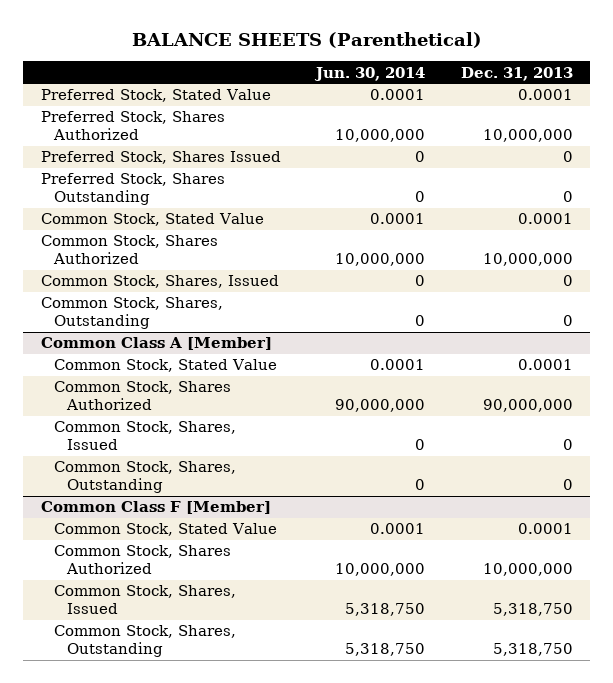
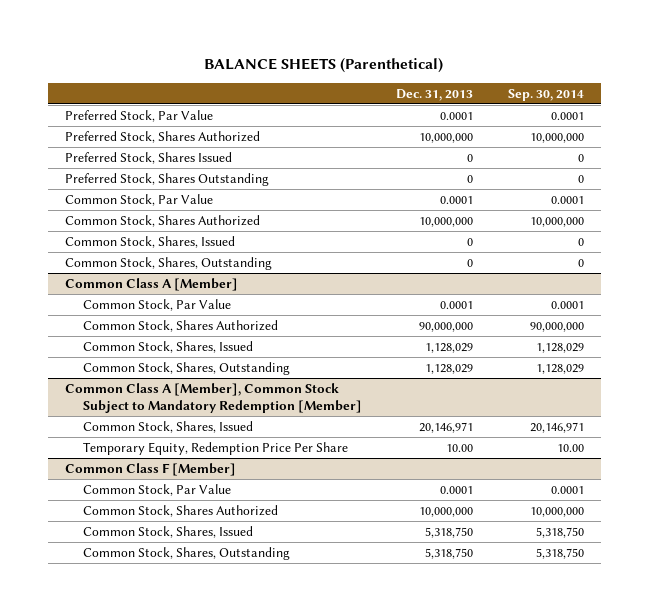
- | Jun. 30, 2014 | Dec. 31, 2013
+ | Dec. 31, 2013 | Sep. 30, 2014
- Preferred Stock, Stated Value | 0.0001 | 0.0001
+ Preferred Stock, Par Value | 0.0001 | 0.0001
- Common Stock, Stated Value | 0.0001 | 0.0001
+ Common Stock, Par Value | 0.0001 | 0.0001
@ Common Class A [Member]
- Common Stock, Stated Value | 0.0001 | 0.0001
+ Common Stock, Par Value | 0.0001 | 0.0001
- Common Stock, Shares, Issued | 0 | 0
- Common Stock, Shares, Outstanding | 0 | 0
+ Common Stock, Shares, Issued | 1,128,029 | 1,128,029
+ Common Stock, Shares, Outstanding | 1,128,029 | 1,128,029
+ Common Class A [Member], Common Stock Subject to Mandatory Redemption [Member]
+ Common Stock, Shares, Issued | 20,146,971 | 20,146,971
+ Temporary Equity, Redemption Price Per Share | 10.00 | 10.00
@ Common Class F [Member]
- Common Stock, Stated Value | 0.0001 | 0.0001
+ Common Stock, Par Value | 0.0001 | 0.0001

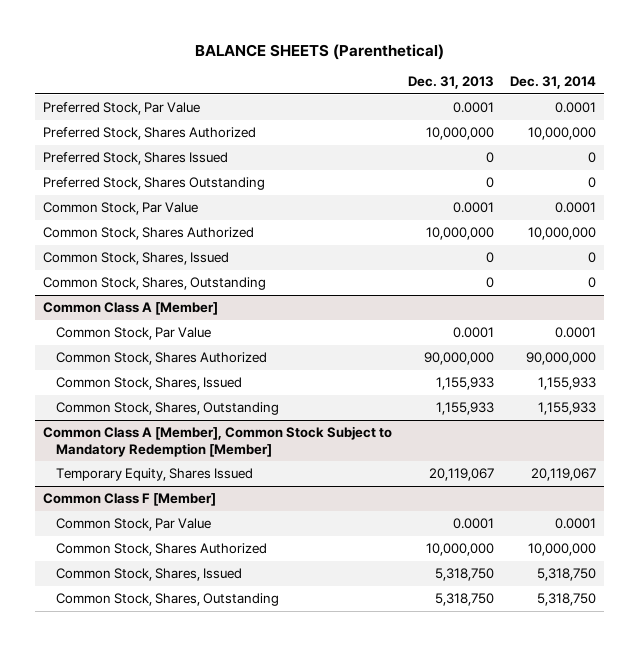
- | Dec. 31, 2013 | Sep. 30, 2014
+ | Dec. 31, 2013 | Dec. 31, 2014
@ Common Class A [Member]
- Common Stock, Shares, Issued | 1,128,029 | 1,128,029
- Common Stock, Shares, Outstanding | 1,128,029 | 1,128,029
+ Common Stock, Shares, Issued | 1,155,933 | 1,155,933
+ Common Stock, Shares, Outstanding | 1,155,933 | 1,155,933
@ Common Class A [Member], Common Stock Subject to Mandatory Redemption [Member]
- Common Stock, Shares, Issued | 20,146,971 | 20,146,971
- Temporary Equity, Redemption Price Per Share | 10.00 | 10.00
+ Temporary Equity, Shares Issued | 20,119,067 | 20,119,067

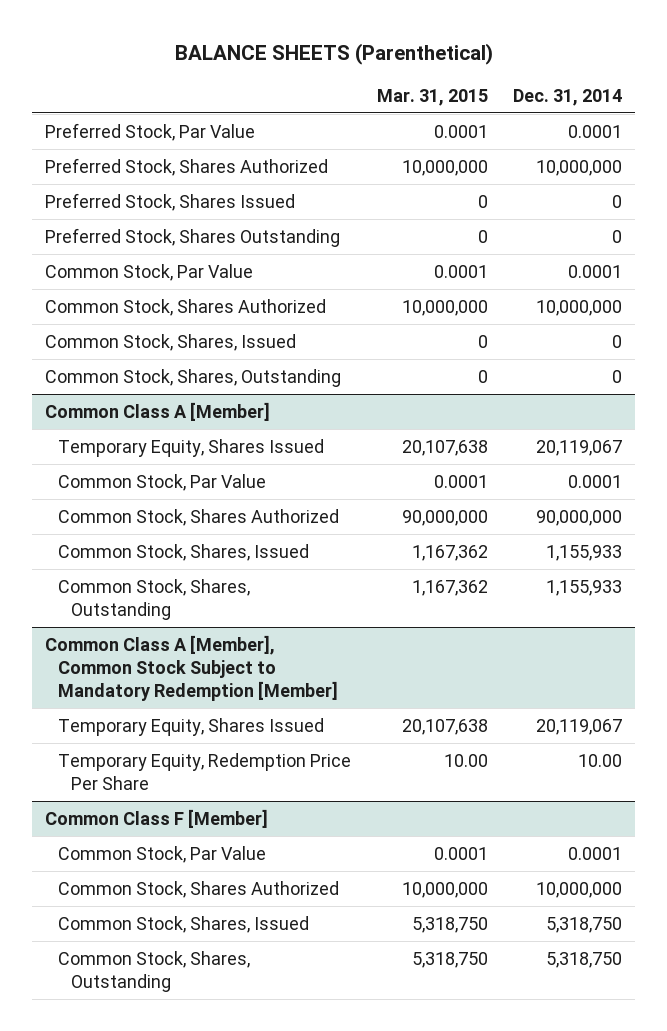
- | Dec. 31, 2013 | Dec. 31, 2014
+ | Mar. 31, 2015 | Dec. 31, 2014
@ Common Class A [Member]
+ Temporary Equity, Shares Issued | 20,107,638 | 20,119,067
@ Common Class A [Member], Common Stock Subject to Mandatory Redemption [Member]
+ Temporary Equity, Redemption Price Per Share | 10.00 | 10.00

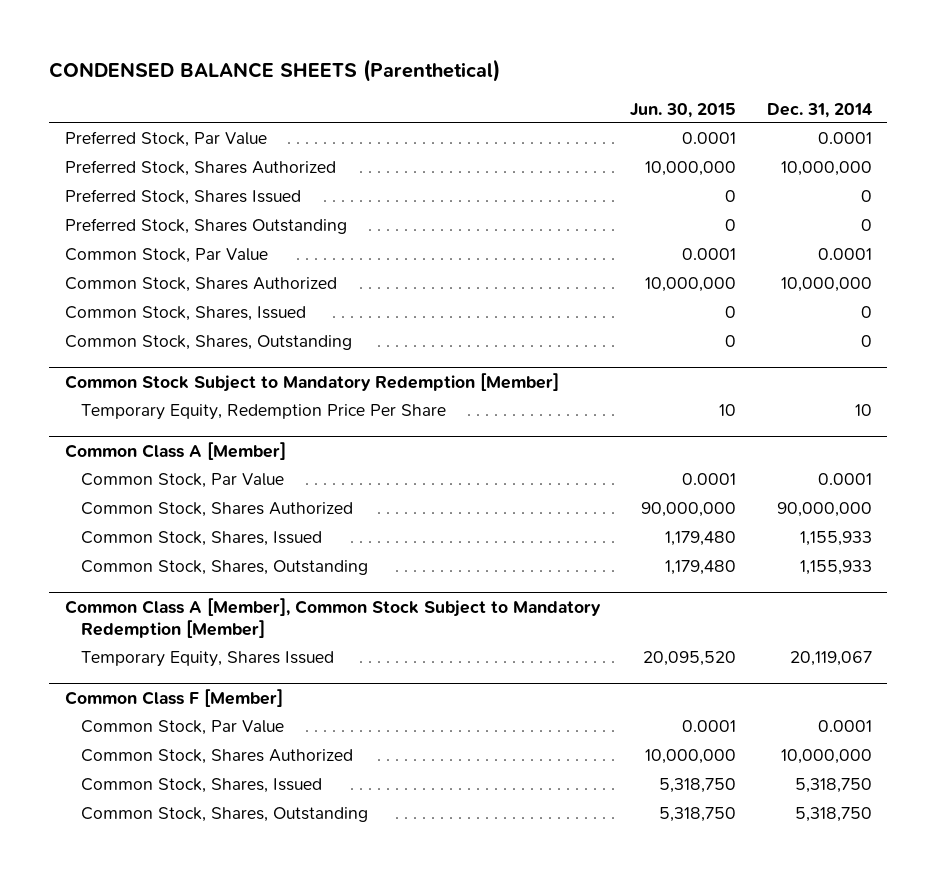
- BALANCE SHEETS (Parenthetical)
+ CONDENSED BALANCE SHEETS (Parenthetical)
- | Mar. 31, 2015 | Dec. 31, 2014
+ | Jun. 30, 2015 | Dec. 31, 2014
+ Common Stock Subject to Mandatory Redemption [Member]
+ Temporary Equity, Redemption Price Per Share | 10 | 10
@ Common Class A [Member]
- Temporary Equity, Shares Issued | 20,107,638 | 20,119,067
@ Common Class A [Member], Common Stock Subject to Mandatory Redemption [Member]
- Temporary Equity, Redemption Price Per Share | 10.00 | 10.00

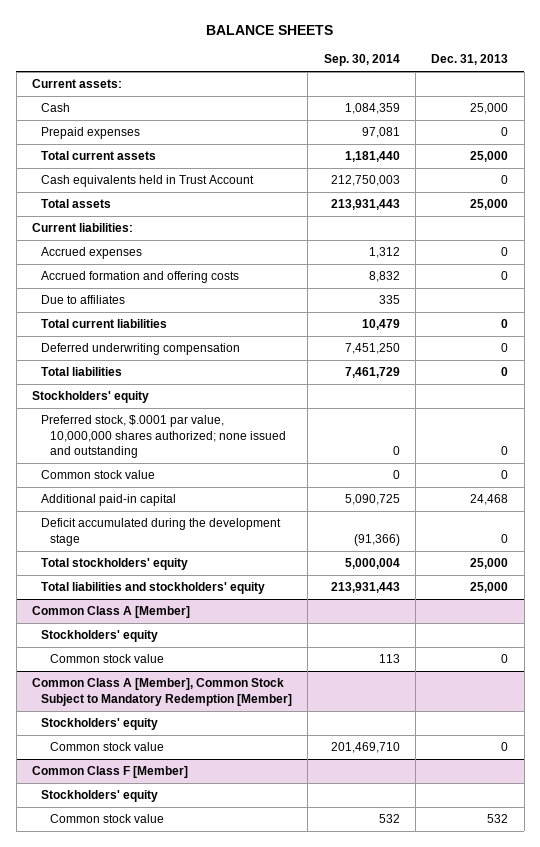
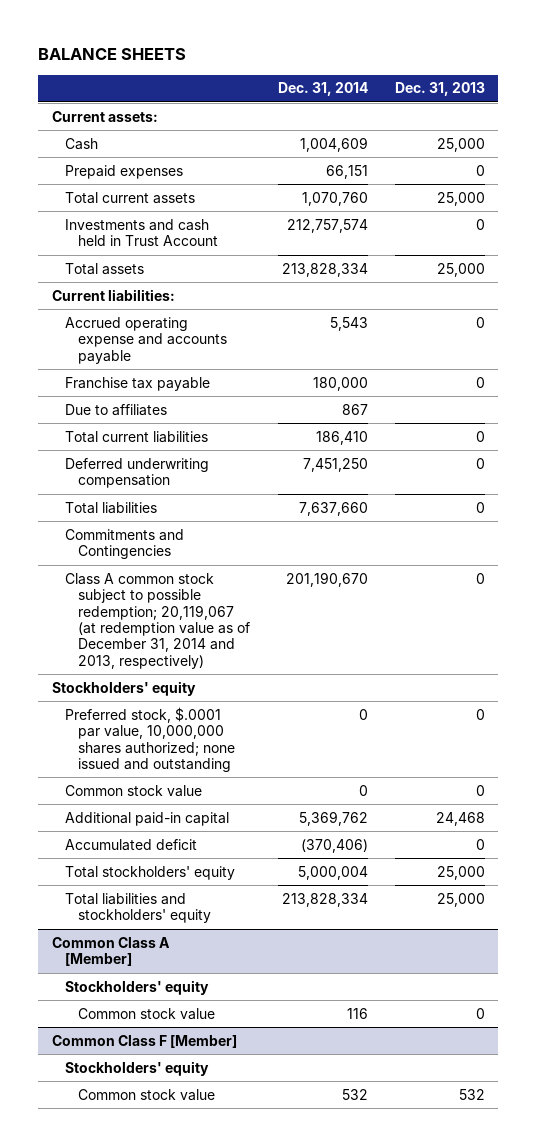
- | Sep. 30, 2014 | Dec. 31, 2013
+ | Dec. 31, 2014 | Dec. 31, 2013
- Cash equivalents held in Trust Account | 212,750,003 | 0
+ Investments and cash held in Trust Account | 212,757,574 | 0
- Accrued expenses | 1,312 | 0
- Accrued formation and offering costs | 8,832 | 0
+ Accrued operating expense and accounts payable | 5,543 | 0
+ Franchise tax payable | 180,000 | 0
+ Commitments and Contingencies
+ Class A common stock subject to possible redemption; 20,119,067 (at redemption value as of December 31, 2014 and 2013, respectively) | 201,190,670 | 0
- Deficit accumulated during the development stage | (91,366) | 0
+ Accumulated deficit | (370,406) | 0
- Common Class A [Member], Common Stock Subject to Mandatory Redemption [Member]
- Stockholders' equity
- Common stock value | 201,469,710 | 0

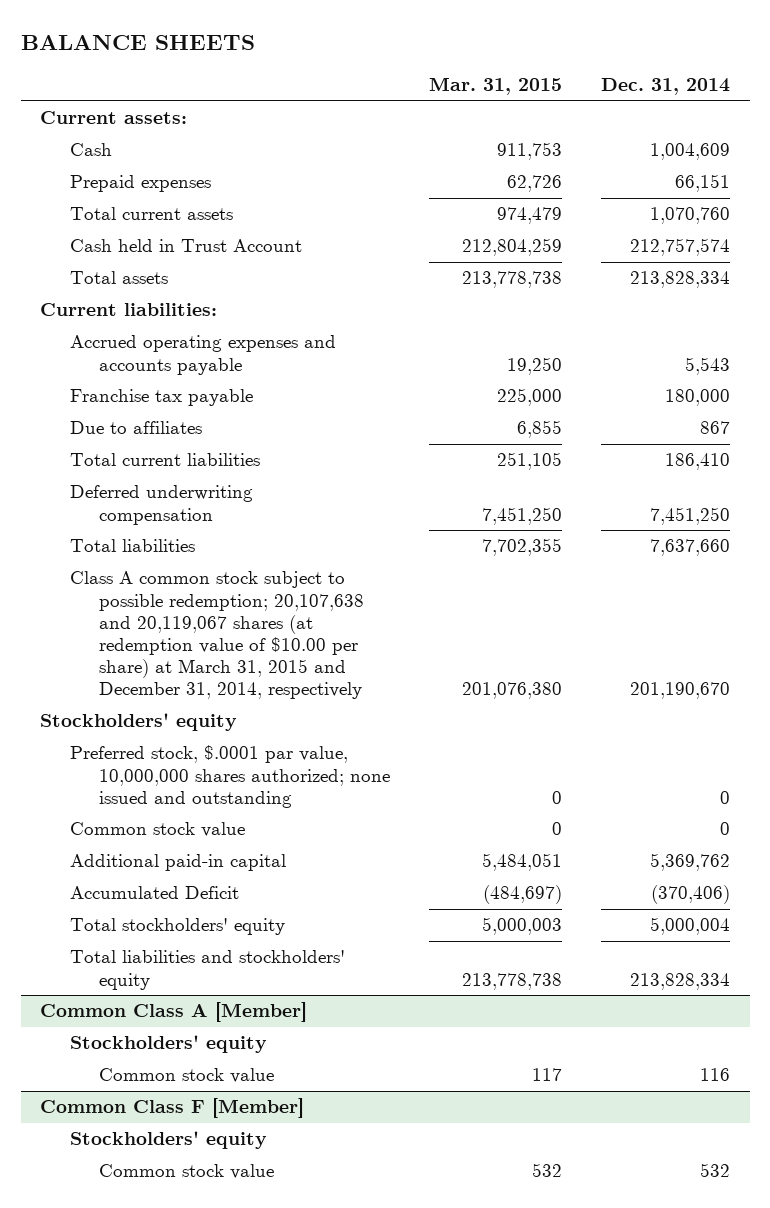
- | Dec. 31, 2014 | Dec. 31, 2013
+ | Mar. 31, 2015 | Dec. 31, 2014
- Investments and cash held in Trust Account | 212,757,574 | 0
+ Cash held in Trust Account | 212,804,259 | 212,757,574
- Accrued operating expense and accounts payable | 5,543 | 0
+ Accrued operating expenses and accounts payable | 19,250 | 5,543
- Commitments and Contingencies
- Class A common stock subject to possible redemption; 20,119,067 (at redemption value as of December 31, 2014 and 2013, respectively) | 201,190,670 | 0
+ Class A common stock subject to possible redemption; 20,107,638 and 20,119,067 shares (at redemption value of $10.00 per share) at March 31, 2015 and December 31, 2014, respectively | 201,076,380 | 201,190,670
- Accumulated deficit | (370,406) | 0
+ Accumulated Deficit | (484,697) | (370,406)

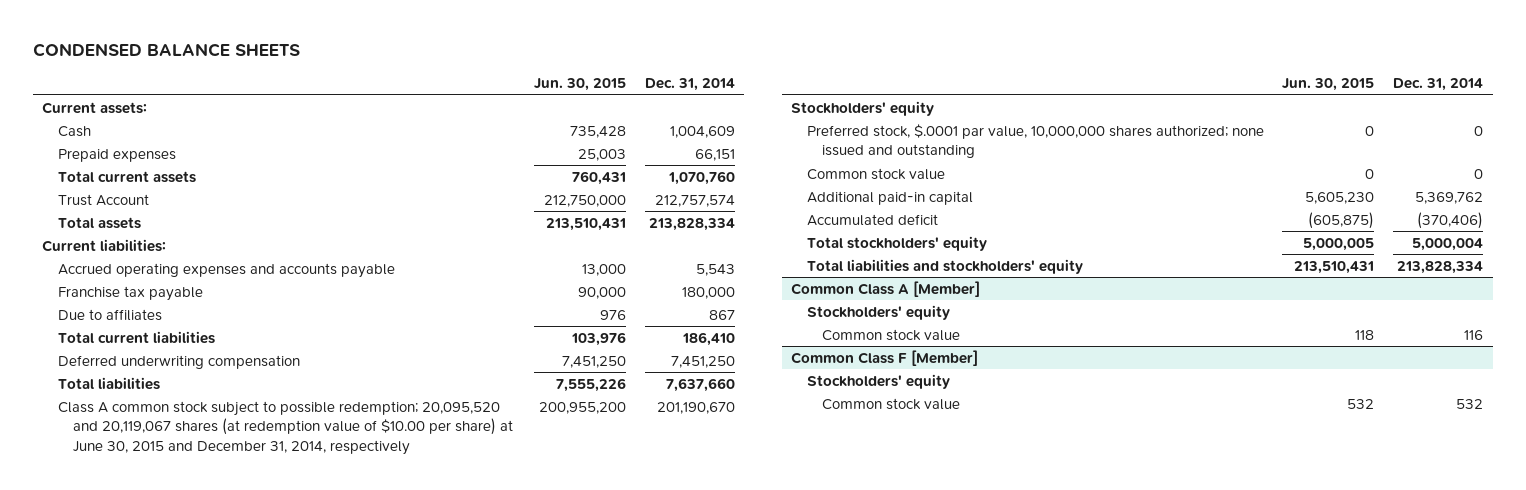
- BALANCE SHEETS
+ CONDENSED BALANCE SHEETS
- | Mar. 31, 2015 | Dec. 31, 2014
+ | Jun. 30, 2015 | Dec. 31, 2014
- Cash held in Trust Account | 212,804,259 | 212,757,574
+ Trust Account | 212,750,000 | 212,757,574
- Class A common stock subject to possible redemption; 20,107,638 and 20,119,067 shares (at redemption value of $10.00 per share) at March 31, 2015 and December 31, 2014, respectively | 201,076,380 | 201,190,670
+ Class A common stock subject to possible redemption; 20,095,520 and 20,119,067 shares (at redemption value of $10.00 per share) at June 30, 2015 and December 31, 2014, respectively | 200,955,200 | 201,190,670
- Accumulated Deficit | (484,697) | (370,406)
+ Accumulated deficit | (605,875) | (370,406)

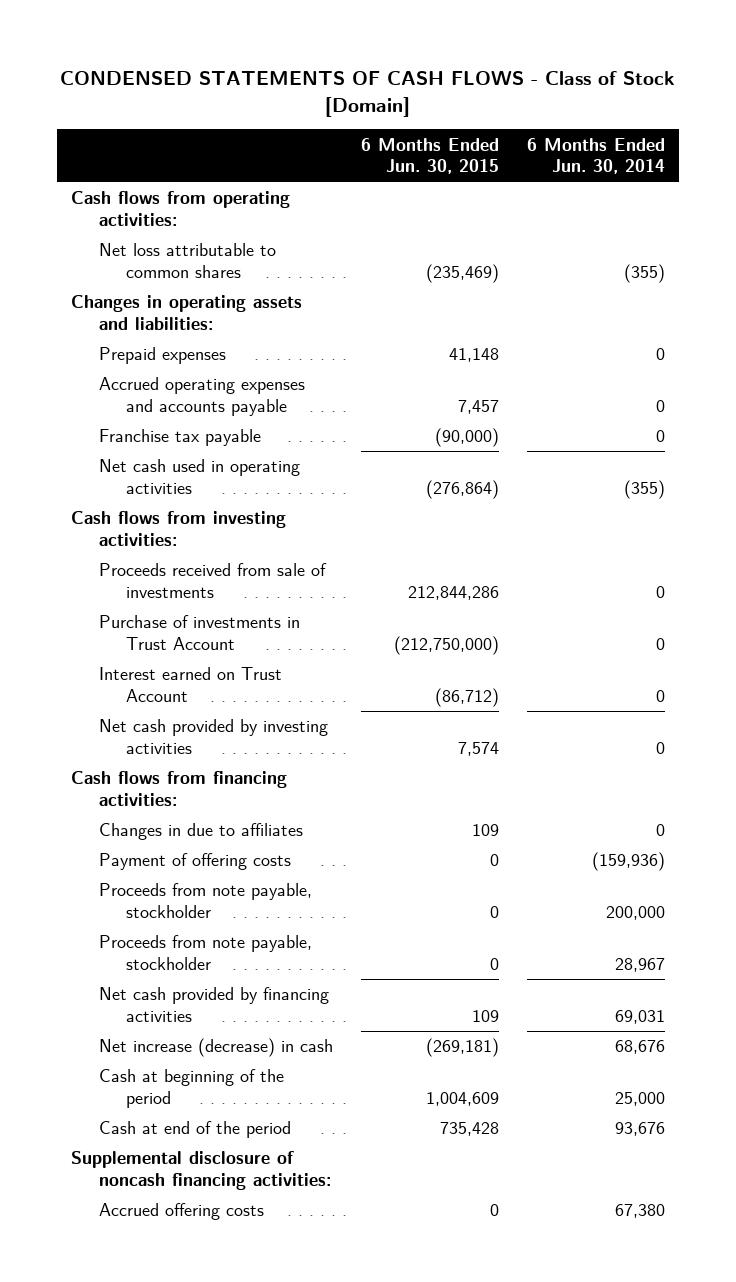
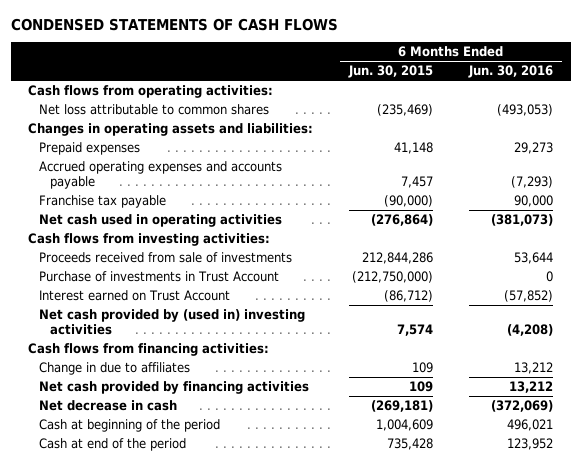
- CONDENSED STATEMENTS OF CASH FLOWS - Class of Stock [Domain]
+ CONDENSED STATEMENTS OF CASH FLOWS
- | 6 Months Ended Jun. 30, 2015 | 6 Months Ended Jun. 30, 2014
+ | 6 Months Ended Jun. 30, 2015 | 6 Months Ended Jun. 30, 2016
- Net cash provided by investing activities | 7,574 | 0
+ Net cash provided by (used in) investing activities | 7,574 | (4,208)
- Changes in due to affiliates | 109 | 0
- Payment of offering costs | 0 | (159,936)
- Proceeds from note payable, stockholder | 0 | 200,000
- Proceeds from note payable, stockholder | 0 | 28,967
+ Change in due to affiliates | 109 | 13,212
- Net increase (decrease) in cash | (269,181) | 68,676
+ Net decrease in cash | (269,181) | (372,069)
- Supplemental disclosure of noncash financing activities:
- Accrued offering costs | 0 | 67,380

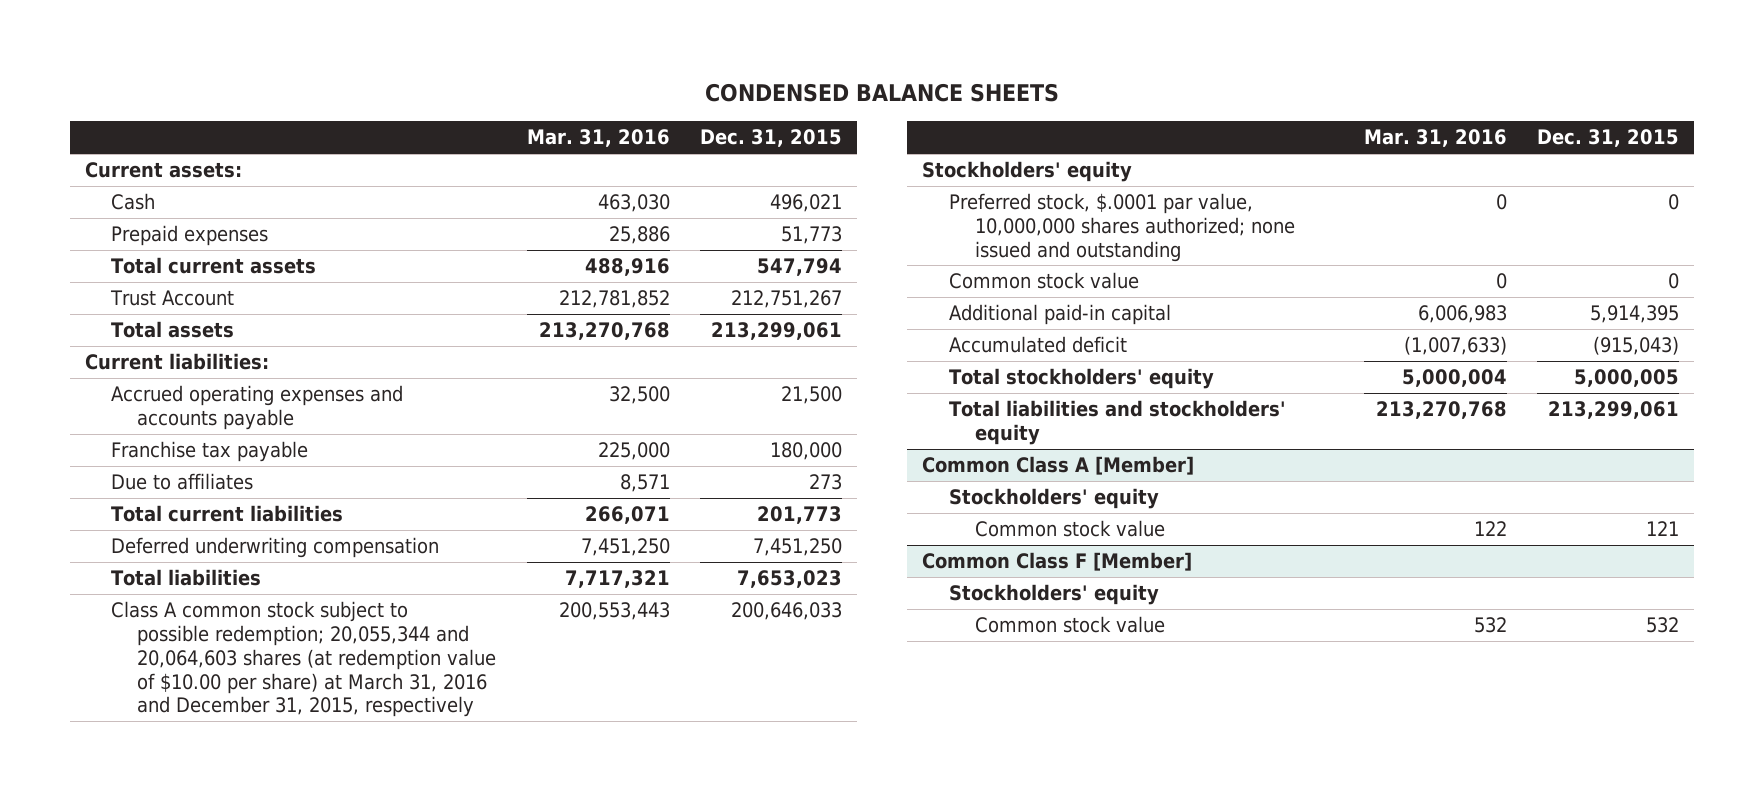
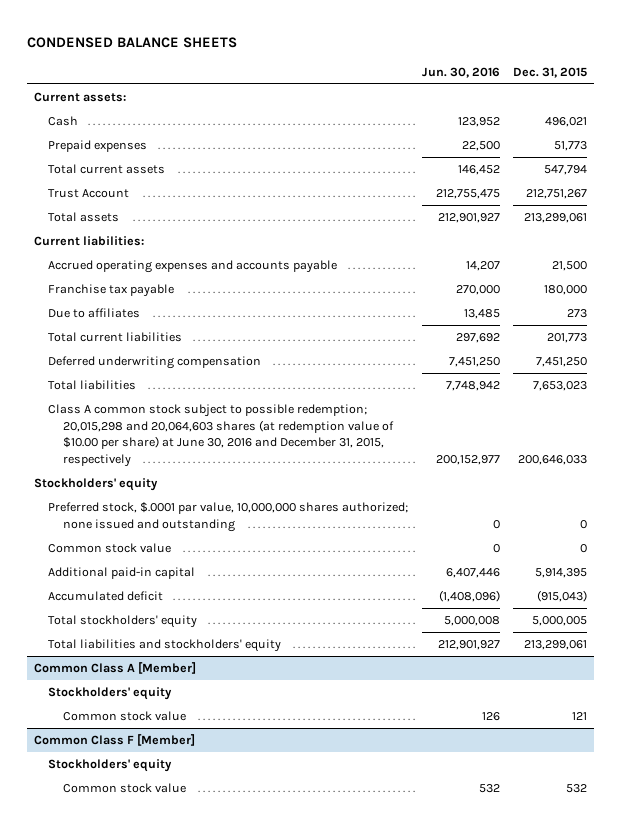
- | Mar. 31, 2016 | Dec. 31, 2015
+ | Jun. 30, 2016 | Dec. 31, 2015
- Class A common stock subject to possible redemption; 20,055,344 and 20,064,603 shares (at redemption value of $10.00 per share) at March 31, 2016 and December 31, 2015, respectively | 200,553,443 | 200,646,033
+ Class A common stock subject to possible redemption; 20,015,298 and 20,064,603 shares (at redemption value of $10.00 per share) at June 30, 2016 and December 31, 2015, respectively | 200,152,977 | 200,646,033

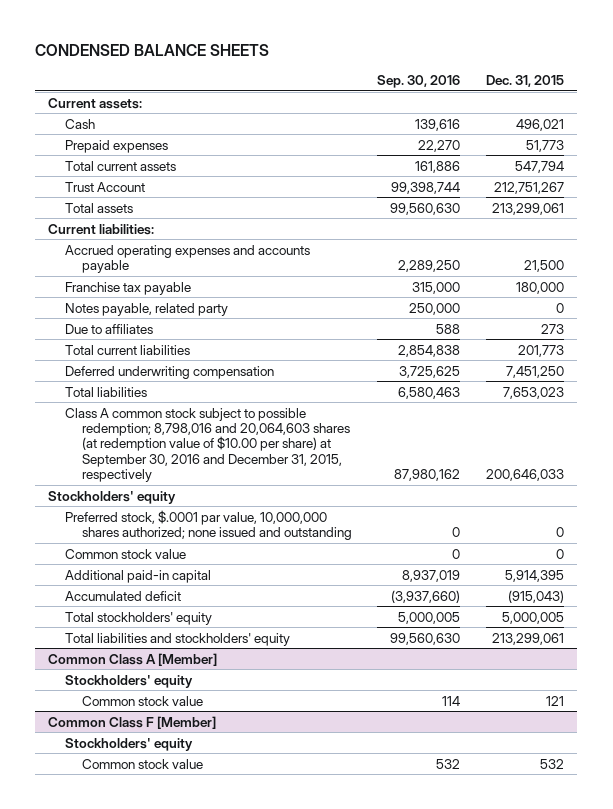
- | Jun. 30, 2016 | Dec. 31, 2015
+ | Sep. 30, 2016 | Dec. 31, 2015
+ Notes payable, related party | 250,000 | 0
- Class A common stock subject to possible redemption; 20,015,298 and 20,064,603 shares (at redemption value of $10.00 per share) at June 30, 2016 and December 31, 2015, respectively | 200,152,977 | 200,646,033
+ Class A common stock subject to possible redemption; 8,798,016 and 20,064,603 shares (at redemption value of $10.00 per share) at September 30, 2016 and December 31, 2015, respectively | 87,980,162 | 200,646,033

